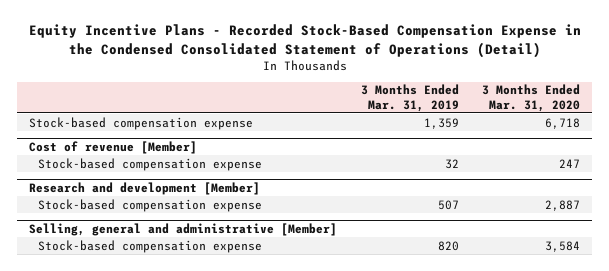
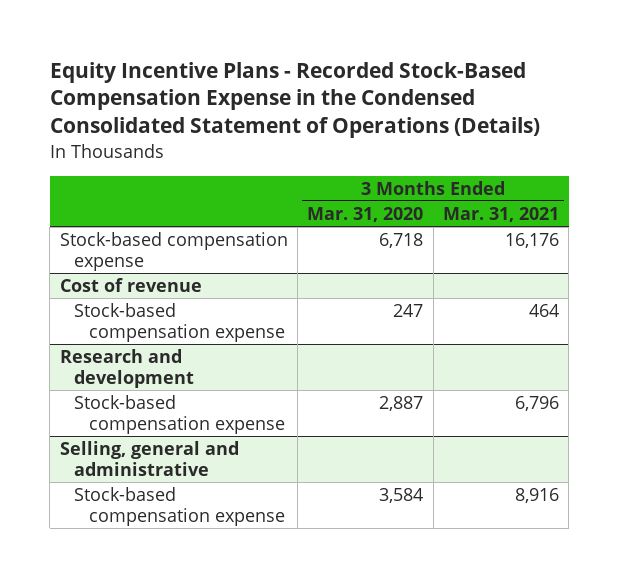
- Equity Incentive Plans - Recorded Stock-Based Compensation Expense in the Condensed Consolidated Statement of Operations (Detail)
+ Equity Incentive Plans - Recorded Stock-Based Compensation Expense in the Condensed Consolidated Statement of Operations (Details)
- | 3 Months Ended Mar. 31, 2019 | 3 Months Ended Mar. 31, 2020
+ | 3 Months Ended Mar. 31, 2020 | 3 Months Ended Mar. 31, 2021
- Cost of revenue [Member]
+ Cost of revenue
- Research and development [Member]
+ Research and development
- Selling, general and administrative [Member]
+ Selling, general and administrative

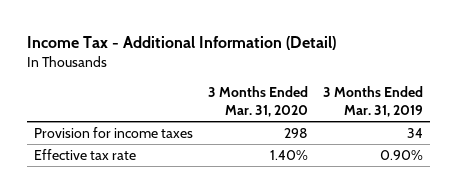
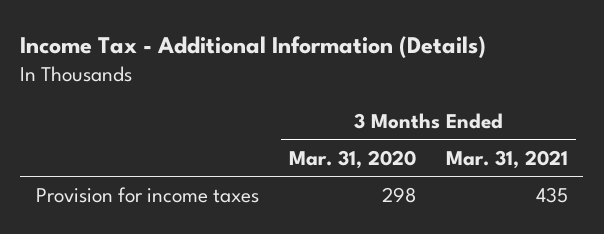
- Income Tax - Additional Information (Detail)
+ Income Tax - Additional Information (Details)
- | 3 Months Ended Mar. 31, 2020 | 3 Months Ended Mar. 31, 2019
+ | 3 Months Ended Mar. 31, 2020 | 3 Months Ended Mar. 31, 2021
- Effective tax rate | 1.40% | 0.90%

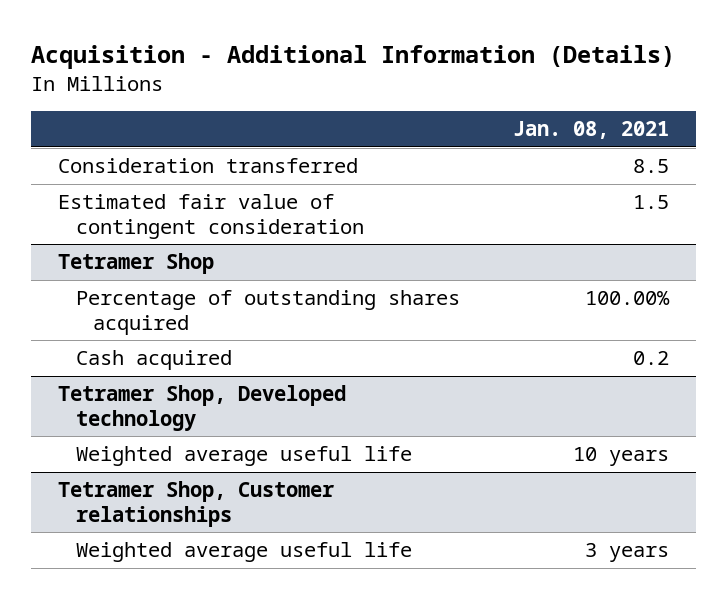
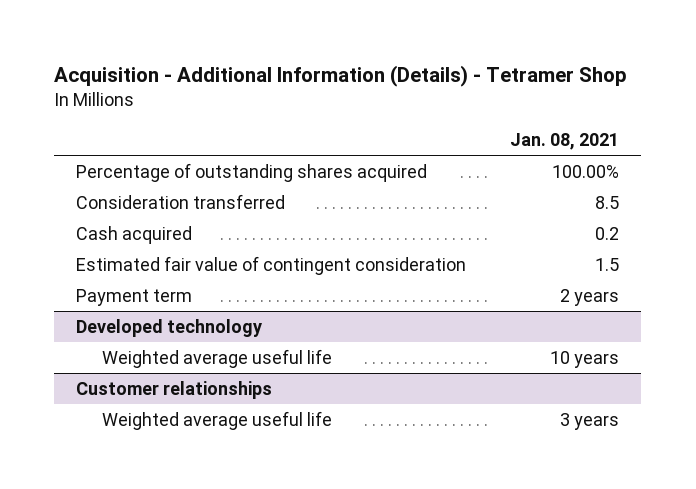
- Acquisition - Additional Information (Details)
+ Acquisition - Additional Information (Details) - Tetramer Shop
- Tetramer Shop
moved down: Consideration transferred | 8.5
- Tetramer Shop, Developed technology
moved down: Estimated fair value of contingent consideration | 1.5
+ Payment term | 2 years
+ Developed technology
- Tetramer Shop, Customer relationships
+ Customer relationships

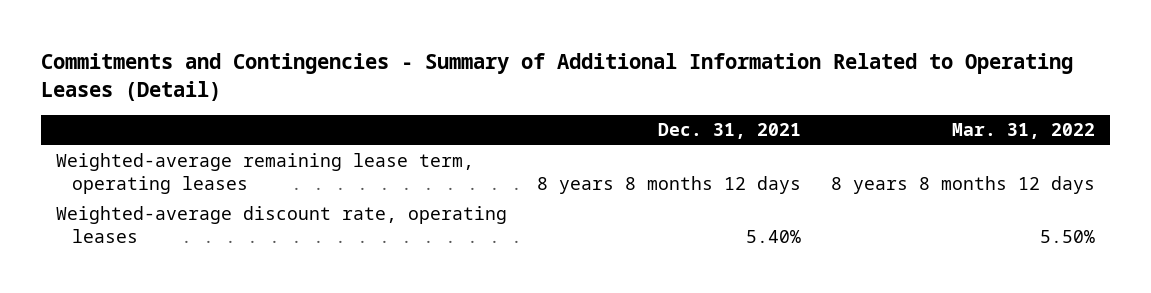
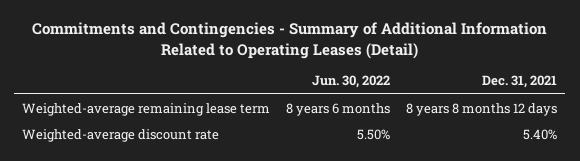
- | Dec. 31, 2021 | Mar. 31, 2022
+ | Jun. 30, 2022 | Dec. 31, 2021
- Weighted-average remaining lease term, operating leases | 8 years 8 months 12 days | 8 years 8 months 12 days
- Weighted-average discount rate, operating leases | 5.40% | 5.50%
+ Weighted-average remaining lease term | 8 years 6 months | 8 years 8 months 12 days
+ Weighted-average discount rate | 5.50% | 5.40%

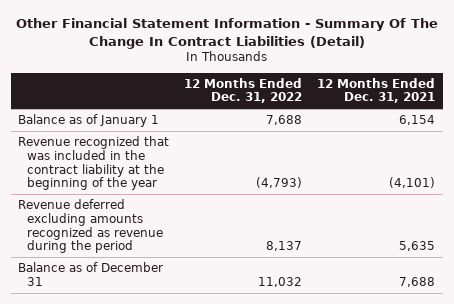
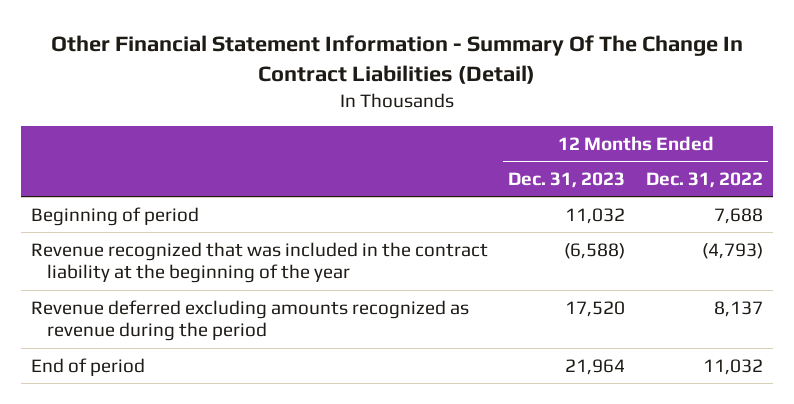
- | 12 Months Ended Dec. 31, 2022 | 12 Months Ended Dec. 31, 2021
+ | 12 Months Ended Dec. 31, 2023 | 12 Months Ended Dec. 31, 2022
- Balance as of January 1 | 7,688 | 6,154
+ Beginning of period | 11,032 | 7,688
- Balance as of December 31 | 11,032 | 7,688
+ End of period | 21,964 | 11,032

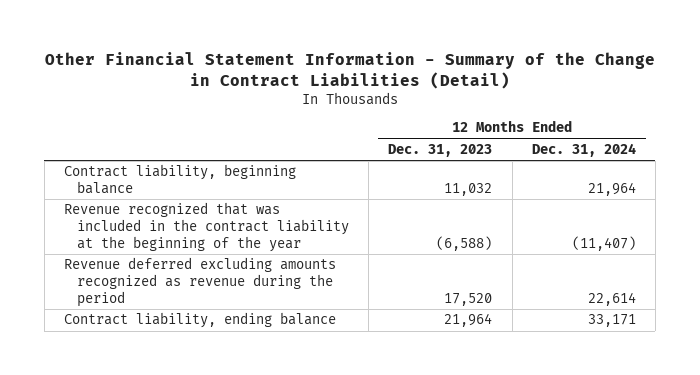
- Other Financial Statement Information - Summary Of The Change In Contract Liabilities (Detail)
+ Other Financial Statement Information - Summary of the Change in Contract Liabilities (Detail)
- | 12 Months Ended Dec. 31, 2023 | 12 Months Ended Dec. 31, 2022
+ | 12 Months Ended Dec. 31, 2023 | 12 Months Ended Dec. 31, 2024
- Beginning of period | 11,032 | 7,688
+ Contract liability, beginning balance | 11,032 | 21,964
- End of period | 21,964 | 11,032
+ Contract liability, ending balance | 21,964 | 33,171

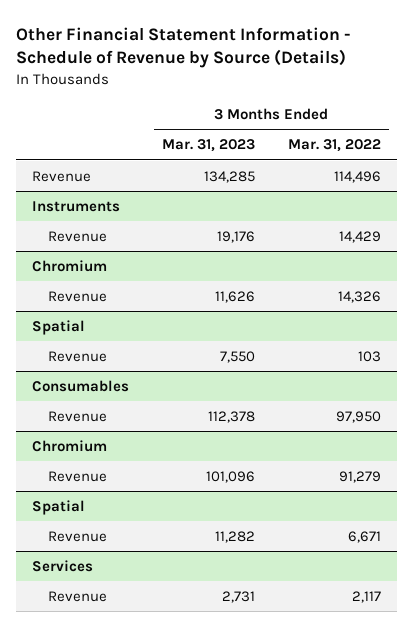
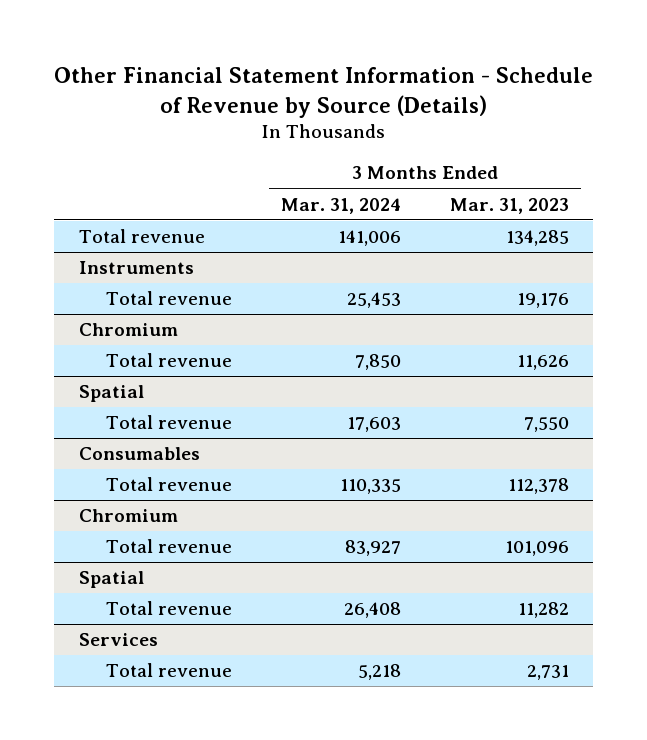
- | 3 Months Ended Mar. 31, 2023 | 3 Months Ended Mar. 31, 2022
+ | 3 Months Ended Mar. 31, 2024 | 3 Months Ended Mar. 31, 2023
- Revenue | 134,285 | 114,496
+ Total revenue | 141,006 | 134,285
@ Instruments
- Revenue | 19,176 | 14,429
+ Total revenue | 25,453 | 19,176
@ Chromium
- Revenue | 11,626 | 14,326
+ Total revenue | 7,850 | 11,626
@ Spatial
- Revenue | 7,550 | 103
+ Total revenue | 17,603 | 7,550
@ Consumables
- Revenue | 112,378 | 97,950
+ Total revenue | 110,335 | 112,378
@ Chromium
- Revenue | 101,096 | 91,279
+ Total revenue | 83,927 | 101,096
@ Spatial
- Revenue | 11,282 | 6,671
+ Total revenue | 26,408 | 11,282
@ Services
- Revenue | 2,731 | 2,117
+ Total revenue | 5,218 | 2,731

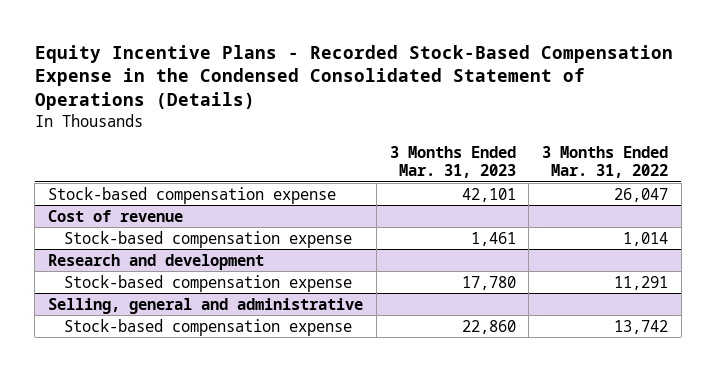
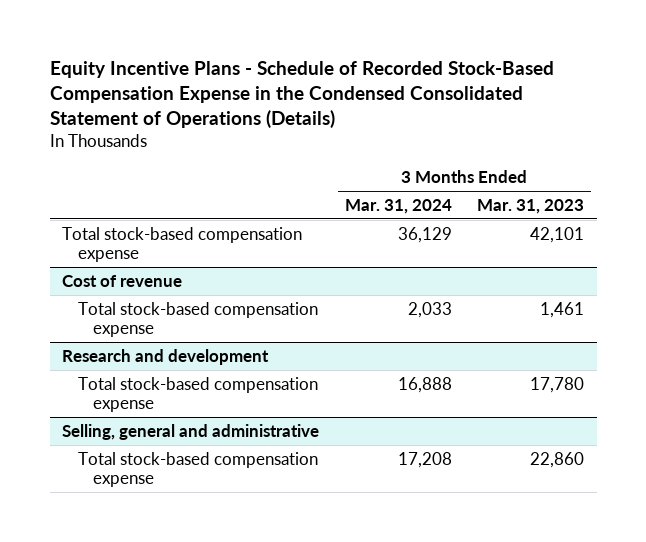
- Equity Incentive Plans - Recorded Stock-Based Compensation Expense in the Condensed Consolidated Statement of Operations (Details)
+ Equity Incentive Plans - Schedule of Recorded Stock-Based Compensation Expense in the Condensed Consolidated Statement of Operations (Details)
- | 3 Months Ended Mar. 31, 2023 | 3 Months Ended Mar. 31, 2022
+ | 3 Months Ended Mar. 31, 2024 | 3 Months Ended Mar. 31, 2023
- Stock-based compensation expense | 42,101 | 26,047
+ Total stock-based compensation expense | 36,129 | 42,101
@ Cost of revenue
- Stock-based compensation expense | 1,461 | 1,014
+ Total stock-based compensation expense | 2,033 | 1,461
@ Research and development
- Stock-based compensation expense | 17,780 | 11,291
+ Total stock-based compensation expense | 16,888 | 17,780
@ Selling, general and administrative
- Stock-based compensation expense | 22,860 | 13,742
+ Total stock-based compensation expense | 17,208 | 22,860

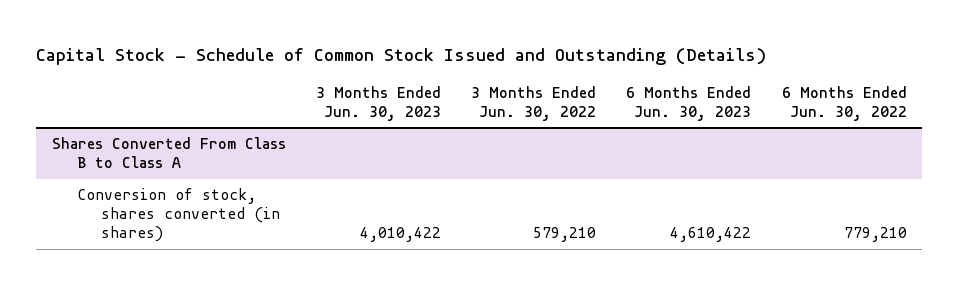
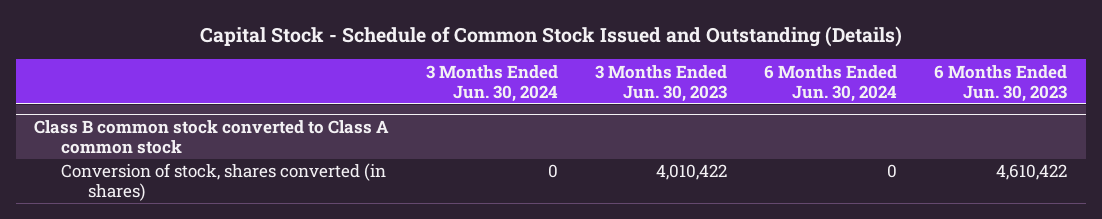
- | 3 Months Ended Jun. 30, 2023 | 3 Months Ended Jun. 30, 2022 | 6 Months Ended Jun. 30, 2023 | 6 Months Ended Jun. 30, 2022
+ | 3 Months Ended Jun. 30, 2024 | 3 Months Ended Jun. 30, 2023 | 6 Months Ended Jun. 30, 2024 | 6 Months Ended Jun. 30, 2023
- Shares Converted From Class B to Class A
+ Class B common stock converted to Class A common stock

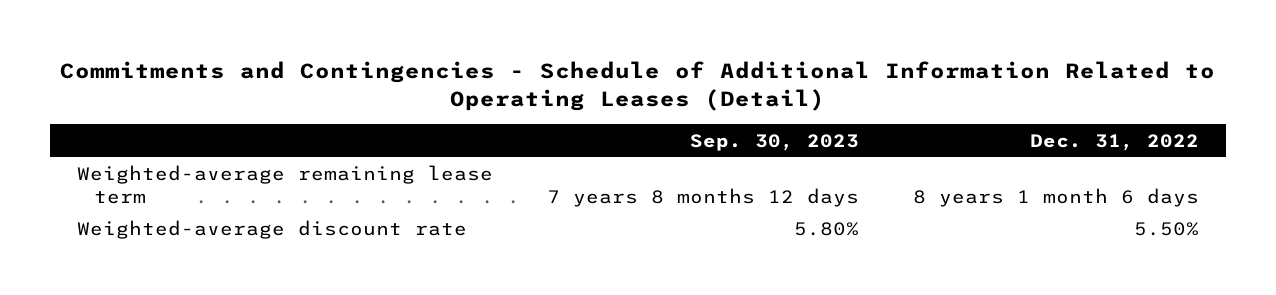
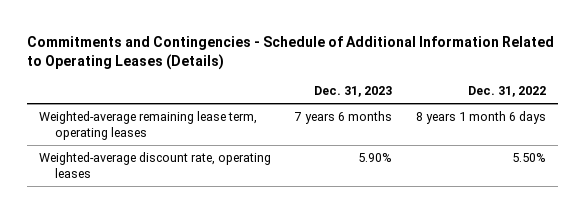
- Commitments and Contingencies - Schedule of Additional Information Related to Operating Leases (Detail)
+ Commitments and Contingencies - Schedule of Additional Information Related to Operating Leases (Details)
- | Sep. 30, 2023 | Dec. 31, 2022
+ | Dec. 31, 2023 | Dec. 31, 2022
- Weighted-average remaining lease term | 7 years 8 months 12 days | 8 years 1 month 6 days
- Weighted-average discount rate | 5.80% | 5.50%
+ Weighted-average remaining lease term, operating leases | 7 years 6 months | 8 years 1 month 6 days
+ Weighted-average discount rate, operating leases | 5.90% | 5.50%

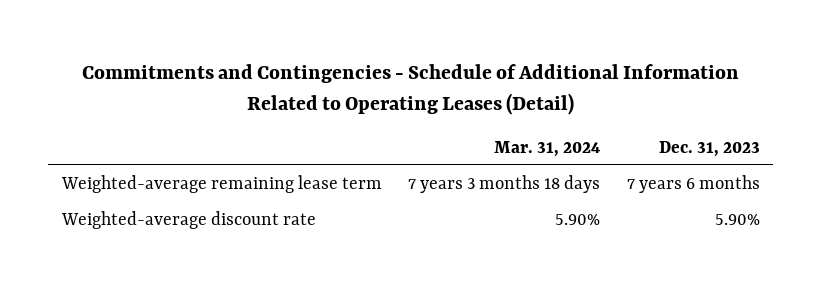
- Commitments and Contingencies - Schedule of Additional Information Related to Operating Leases (Details)
+ Commitments and Contingencies - Schedule of Additional Information Related to Operating Leases (Detail)
- | Dec. 31, 2023 | Dec. 31, 2022
+ | Mar. 31, 2024 | Dec. 31, 2023
- Weighted-average remaining lease term, operating leases | 7 years 6 months | 8 years 1 month 6 days
- Weighted-average discount rate, operating leases | 5.90% | 5.50%
+ Weighted-average remaining lease term | 7 years 3 months 18 days | 7 years 6 months
+ Weighted-average discount rate | 5.90% | 5.90%

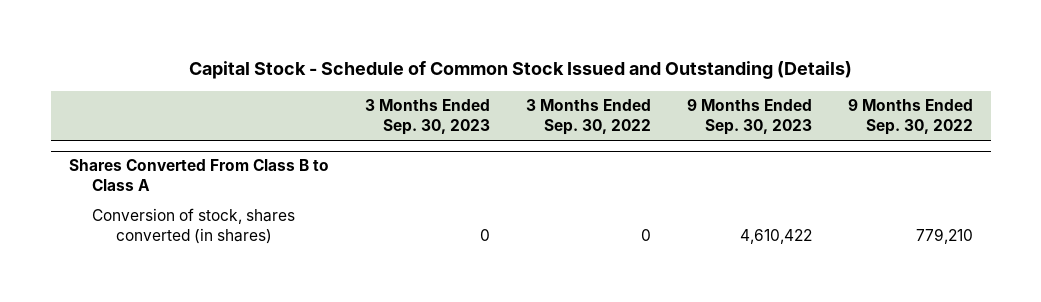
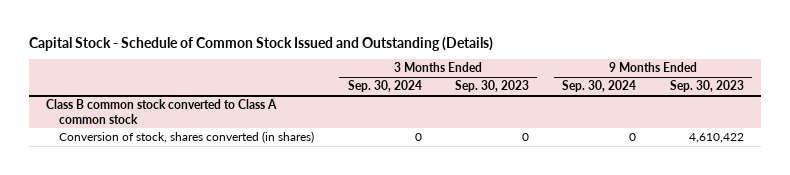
- | 3 Months Ended Sep. 30, 2023 | 3 Months Ended Sep. 30, 2022 | 9 Months Ended Sep. 30, 2023 | 9 Months Ended Sep. 30, 2022
+ | 3 Months Ended Sep. 30, 2024 | 3 Months Ended Sep. 30, 2023 | 9 Months Ended Sep. 30, 2024 | 9 Months Ended Sep. 30, 2023
- Shares Converted From Class B to Class A
+ Class B common stock converted to Class A common stock

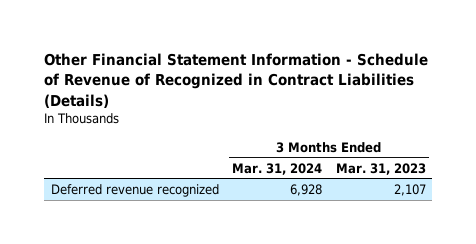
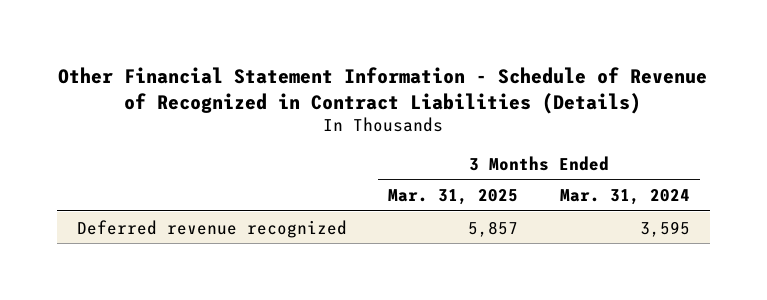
- | 3 Months Ended Mar. 31, 2024 | 3 Months Ended Mar. 31, 2023
+ | 3 Months Ended Mar. 31, 2025 | 3 Months Ended Mar. 31, 2024
- Deferred revenue recognized | 6,928 | 2,107
+ Deferred revenue recognized | 5,857 | 3,595

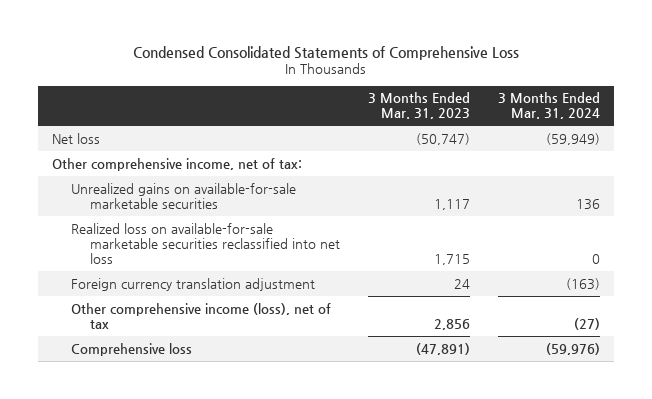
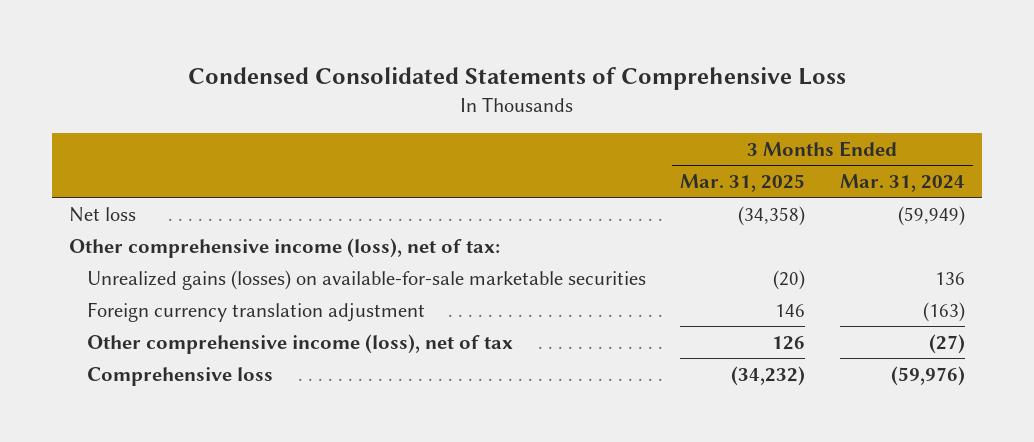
- | 3 Months Ended Mar. 31, 2023 | 3 Months Ended Mar. 31, 2024
+ | 3 Months Ended Mar. 31, 2025 | 3 Months Ended Mar. 31, 2024
- Other comprehensive income, net of tax:
- Unrealized gains on available-for-sale marketable securities | 1,117 | 136
- Realized loss on available-for-sale marketable securities reclassified into net loss | 1,715 | 0
+ Other comprehensive income (loss), net of tax:
+ Unrealized gains (losses) on available-for-sale marketable securities | (20) | 136

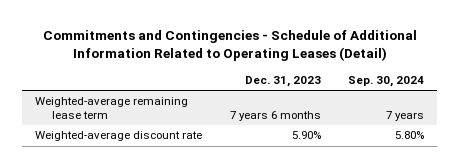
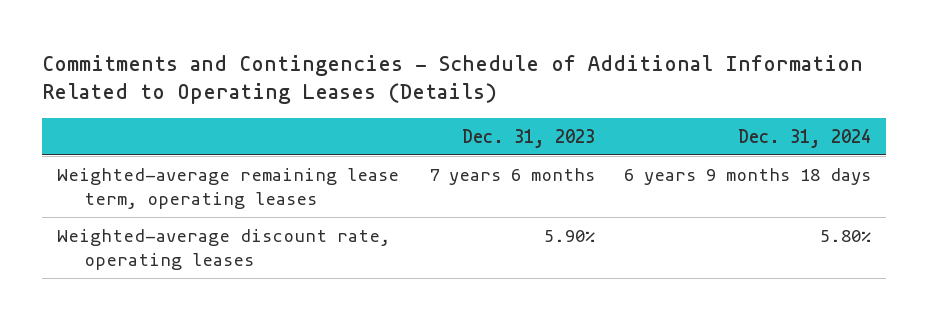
- Commitments and Contingencies - Schedule of Additional Information Related to Operating Leases (Detail)
+ Commitments and Contingencies - Schedule of Additional Information Related to Operating Leases (Details)
- | Dec. 31, 2023 | Sep. 30, 2024
+ | Dec. 31, 2023 | Dec. 31, 2024
- Weighted-average remaining lease term | 7 years 6 months | 7 years
- Weighted-average discount rate | 5.90% | 5.80%
+ Weighted-average remaining lease term, operating leases | 7 years 6 months | 6 years 9 months 18 days
+ Weighted-average discount rate, operating leases | 5.90% | 5.80%

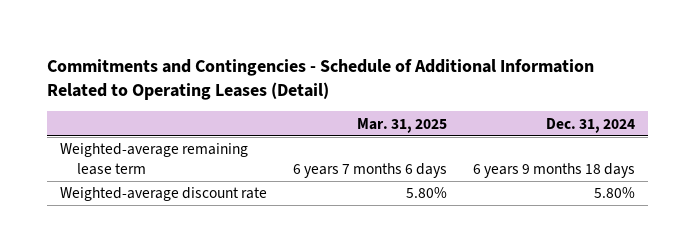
- Commitments and Contingencies - Schedule of Additional Information Related to Operating Leases (Details)
+ Commitments and Contingencies - Schedule of Additional Information Related to Operating Leases (Detail)
- | Dec. 31, 2023 | Dec. 31, 2024
+ | Mar. 31, 2025 | Dec. 31, 2024
- Weighted-average remaining lease term, operating leases | 7 years 6 months | 6 years 9 months 18 days
- Weighted-average discount rate, operating leases | 5.90% | 5.80%
+ Weighted-average remaining lease term | 6 years 7 months 6 days | 6 years 9 months 18 days
+ Weighted-average discount rate | 5.80% | 5.80%

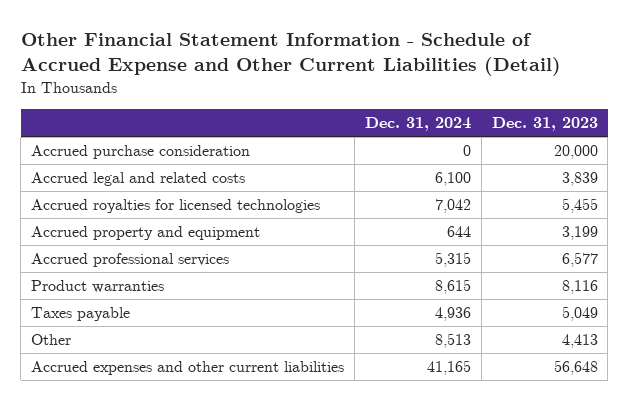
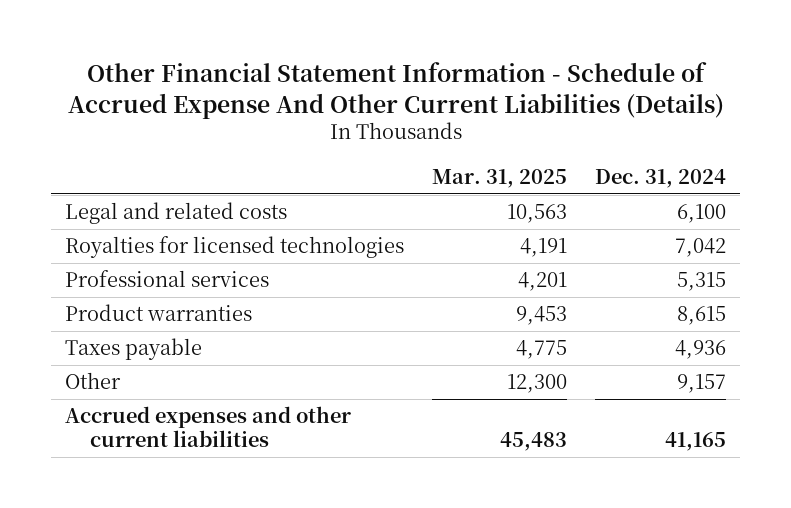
- Other Financial Statement Information - Schedule of Accrued Expense and Other Current Liabilities (Detail)
+ Other Financial Statement Information - Schedule of Accrued Expense And Other Current Liabilities (Details)
- | Dec. 31, 2024 | Dec. 31, 2023
+ | Mar. 31, 2025 | Dec. 31, 2024
- Accrued purchase consideration | 0 | 20,000
- Accrued legal and related costs | 6,100 | 3,839
- Accrued royalties for licensed technologies | 7,042 | 5,455
- Accrued property and equipment | 644 | 3,199
- Accrued professional services | 5,315 | 6,577
+ Legal and related costs | 10,563 | 6,100
+ Royalties for licensed technologies | 4,191 | 7,042
+ Professional services | 4,201 | 5,315
- Other | 8,513 | 4,413
+ Other | 12,300 | 9,157

